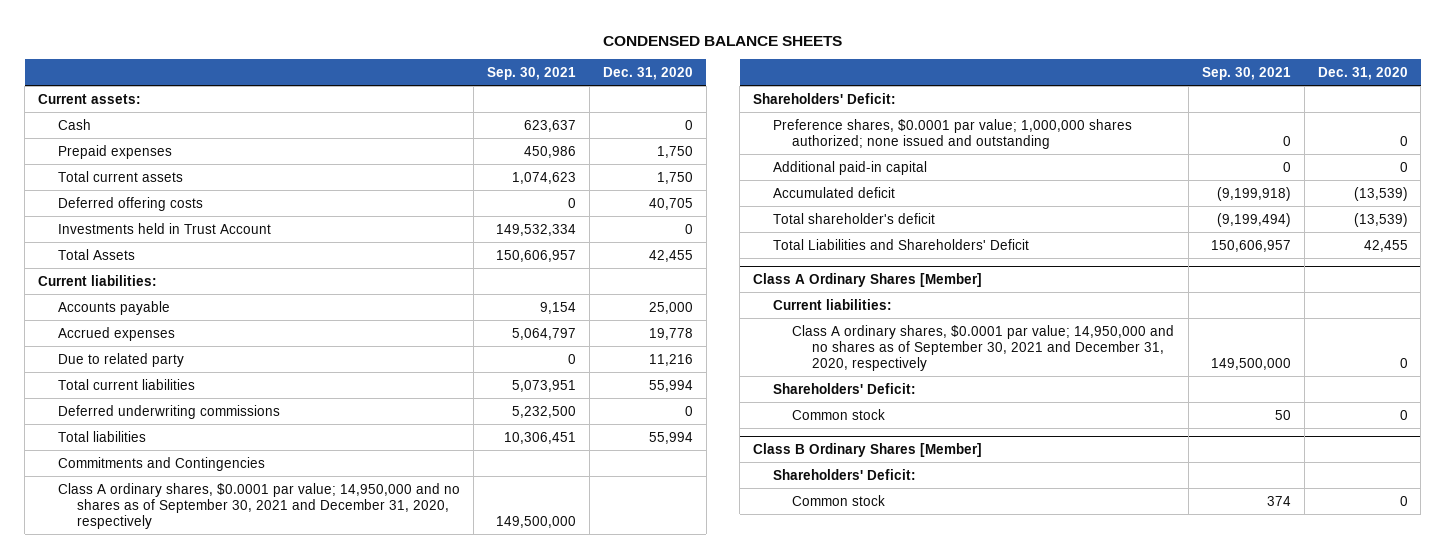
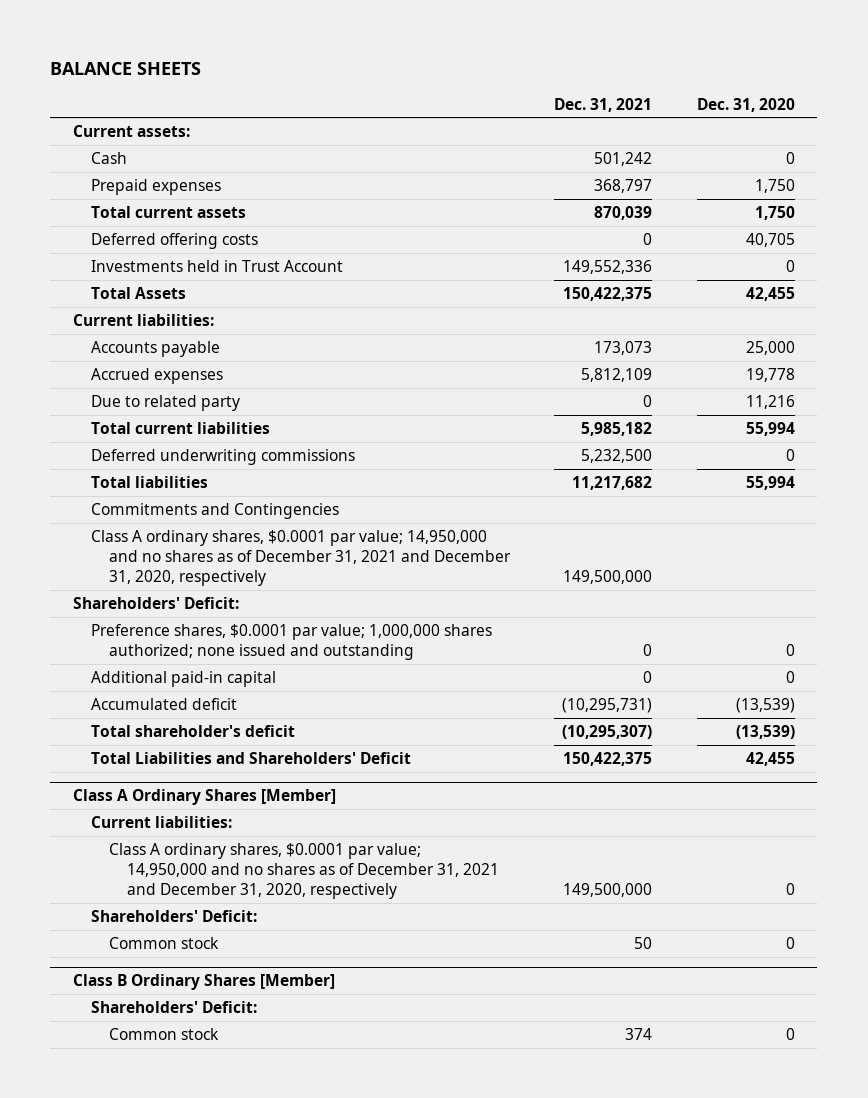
- CONDENSED BALANCE SHEETS
+ BALANCE SHEETS
- | Sep. 30, 2021 | Dec. 31, 2020
+ | Dec. 31, 2021 | Dec. 31, 2020
- Class A ordinary shares, $0.0001 par value; 14,950,000 and no shares as of September 30, 2021 and December 31, 2020, respectively | 149,500,000 |
+ Class A ordinary shares, $0.0001 par value; 14,950,000 and no shares as of December 31, 2021 and December 31, 2020, respectively | 149,500,000 |
@ Class A Ordinary Shares [Member]
- Class A ordinary shares, $0.0001 par value; 14,950,000 and no shares as of September 30, 2021 and December 31, 2020, respectively | 149,500,000 | 0
+ Class A ordinary shares, $0.0001 par value; 14,950,000 and no shares as of December 31, 2021 and December 31, 2020, respectively | 149,500,000 | 0

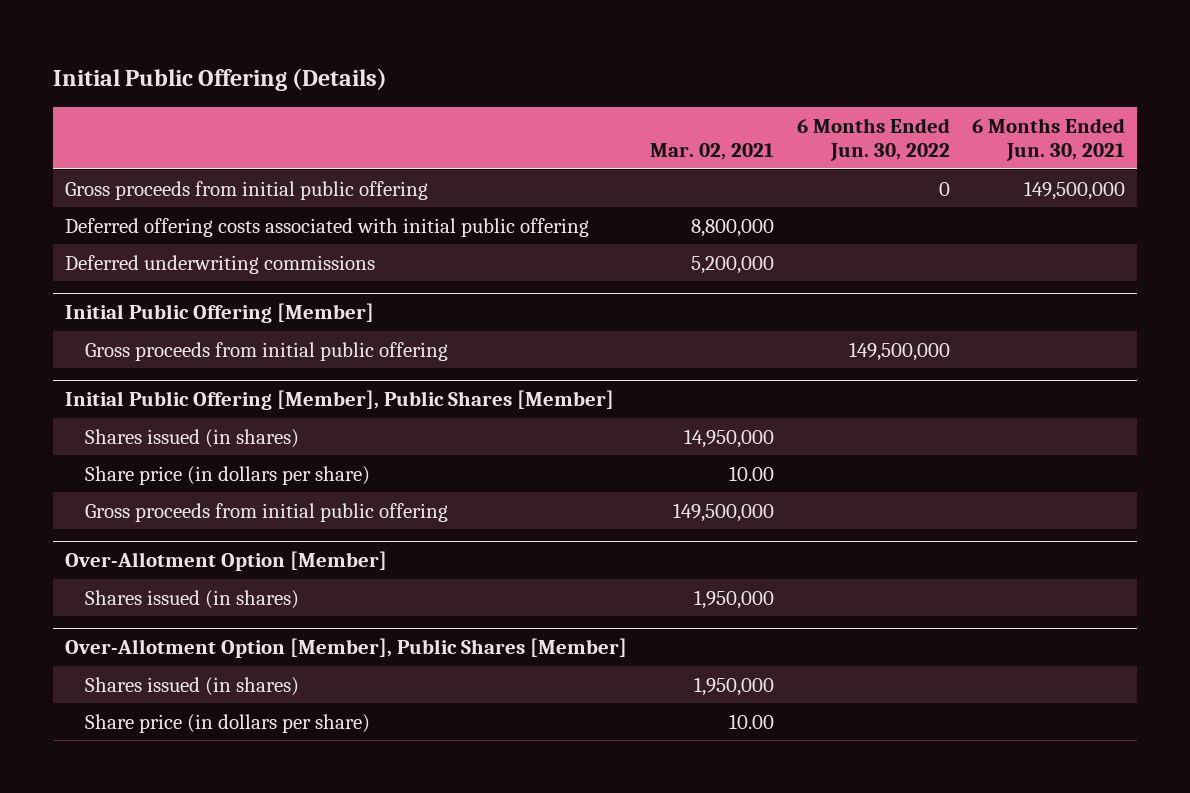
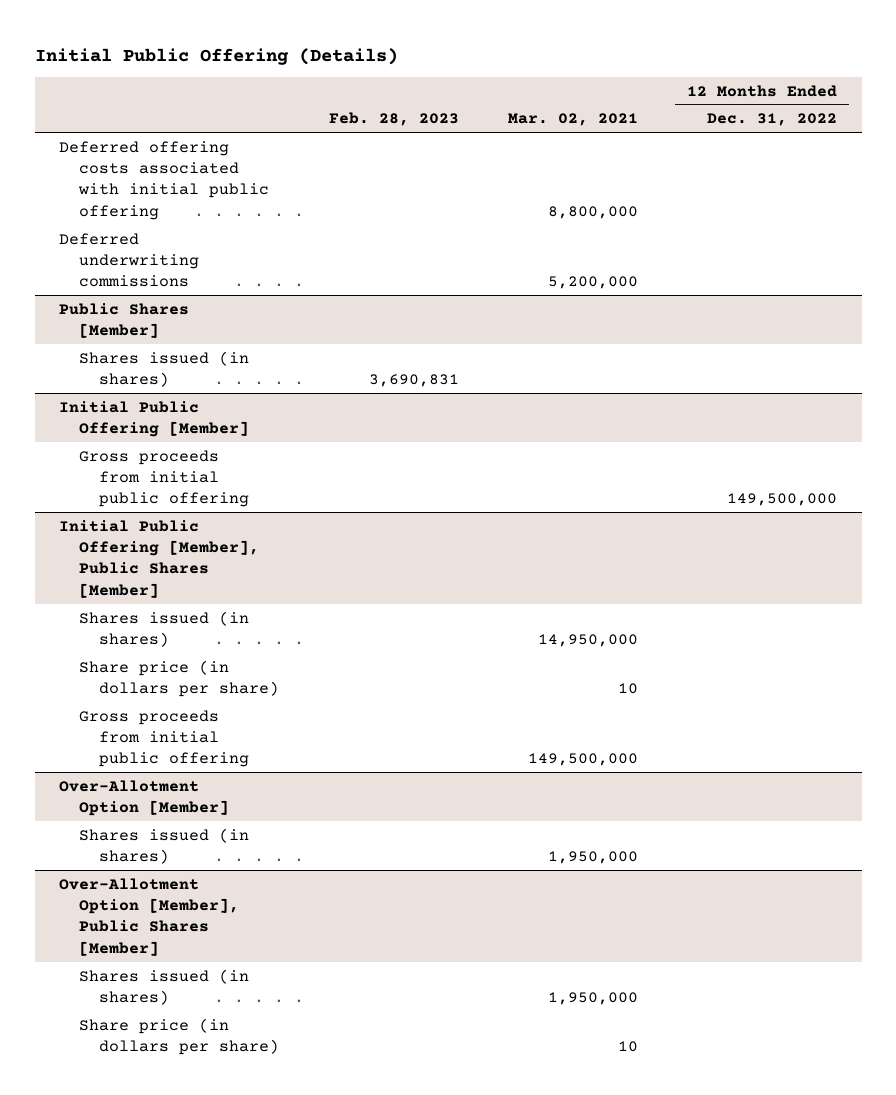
- | Mar. 02, 2021 | 6 Months Ended Jun. 30, 2022 | 6 Months Ended Jun. 30, 2021
+ | Feb. 28, 2023 | Mar. 02, 2021 | 12 Months Ended Dec. 31, 2022
- Gross proceeds from initial public offering | | 0 | 149,500,000
+ Public Shares [Member]
+ Shares issued (in shares) | 3,690,831 | |
@ Initial Public Offering [Member], Public Shares [Member]
- Share price (in dollars per share) | 10.00 | |
+ Share price (in dollars per share) | | 10 |
@ Over-Allotment Option [Member], Public Shares [Member]
- Share price (in dollars per share) | 10.00 | |
+ Share price (in dollars per share) | | 10 |

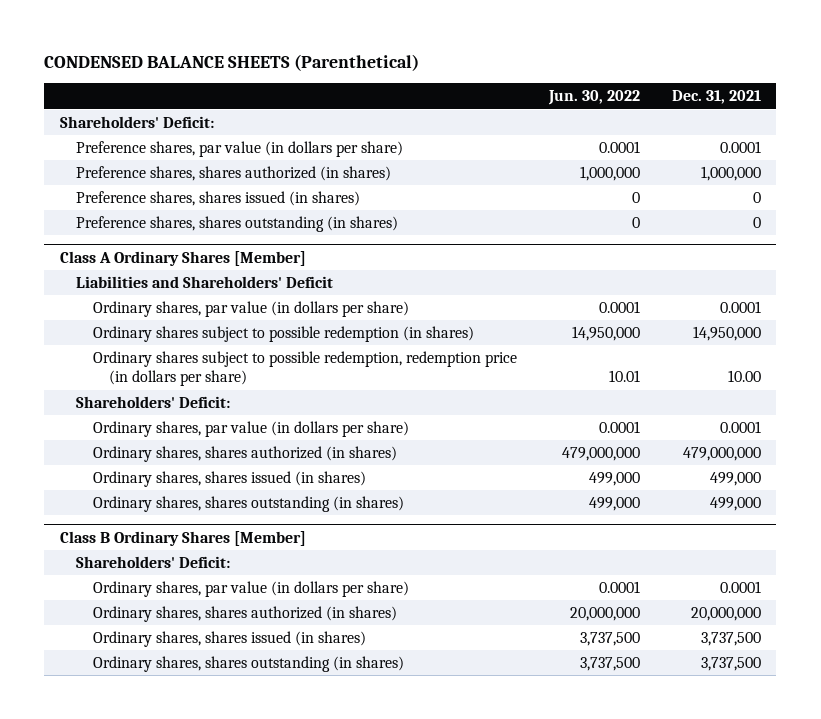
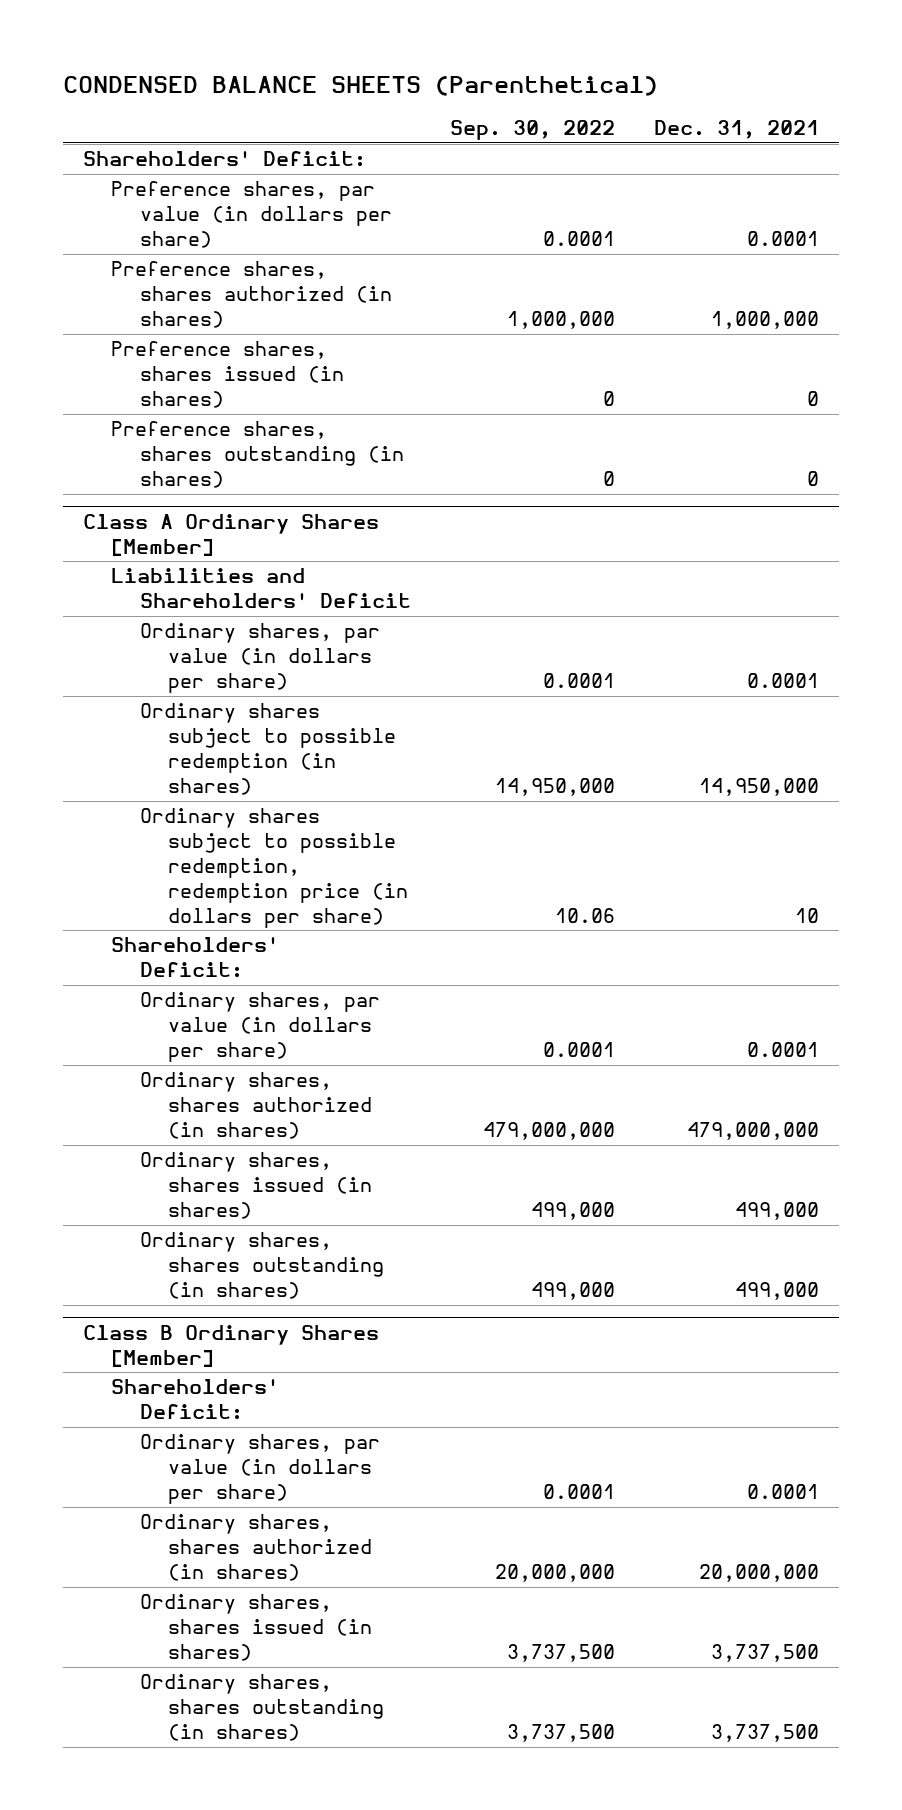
- | Jun. 30, 2022 | Dec. 31, 2021
+ | Sep. 30, 2022 | Dec. 31, 2021
@ Class A Ordinary Shares [Member]
- Ordinary shares subject to possible redemption, redemption price (in dollars per share) | 10.01 | 10.00
+ Ordinary shares subject to possible redemption, redemption price (in dollars per share) | 10.06 | 10

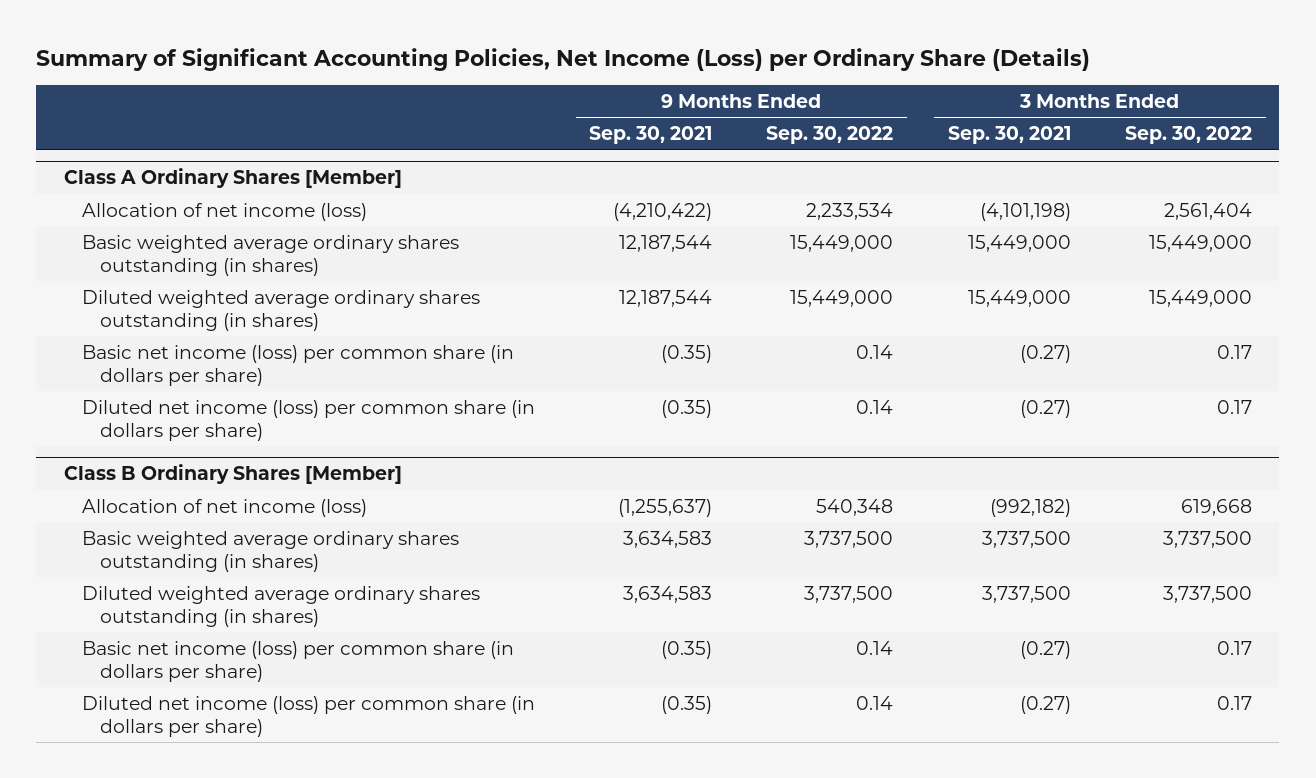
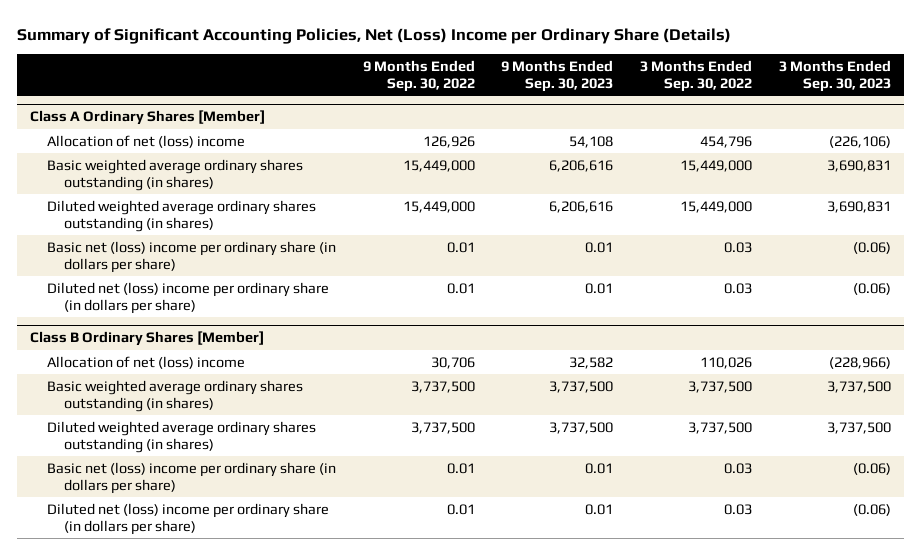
- Summary of Significant Accounting Policies, Net Income (Loss) per Ordinary Share (Details)
+ Summary of Significant Accounting Policies, Net (Loss) Income per Ordinary Share (Details)
- | 9 Months Ended Sep. 30, 2021 | 9 Months Ended Sep. 30, 2022 | 3 Months Ended Sep. 30, 2021 | 3 Months Ended Sep. 30, 2022
+ | 9 Months Ended Sep. 30, 2022 | 9 Months Ended Sep. 30, 2023 | 3 Months Ended Sep. 30, 2022 | 3 Months Ended Sep. 30, 2023
@ Class A Ordinary Shares [Member]
- Allocation of net income (loss) | (4,210,422) | 2,233,534 | (4,101,198) | 2,561,404
+ Allocation of net (loss) income | 126,926 | 54,108 | 454,796 | (226,106)
- Basic net income (loss) per common share (in dollars per share) | (0.35) | 0.14 | (0.27) | 0.17
- Diluted net income (loss) per common share (in dollars per share) | (0.35) | 0.14 | (0.27) | 0.17
+ Basic net (loss) income per ordinary share (in dollars per share) | 0.01 | 0.01 | 0.03 | (0.06)
+ Diluted net (loss) income per ordinary share (in dollars per share) | 0.01 | 0.01 | 0.03 | (0.06)
@ Class B Ordinary Shares [Member]
- Allocation of net income (loss) | (1,255,637) | 540,348 | (992,182) | 619,668
+ Allocation of net (loss) income | 30,706 | 32,582 | 110,026 | (228,966)
- Basic net income (loss) per common share (in dollars per share) | (0.35) | 0.14 | (0.27) | 0.17
- Diluted net income (loss) per common share (in dollars per share) | (0.35) | 0.14 | (0.27) | 0.17
+ Basic net (loss) income per ordinary share (in dollars per share) | 0.01 | 0.01 | 0.03 | (0.06)
+ Diluted net (loss) income per ordinary share (in dollars per share) | 0.01 | 0.01 | 0.03 | (0.06)

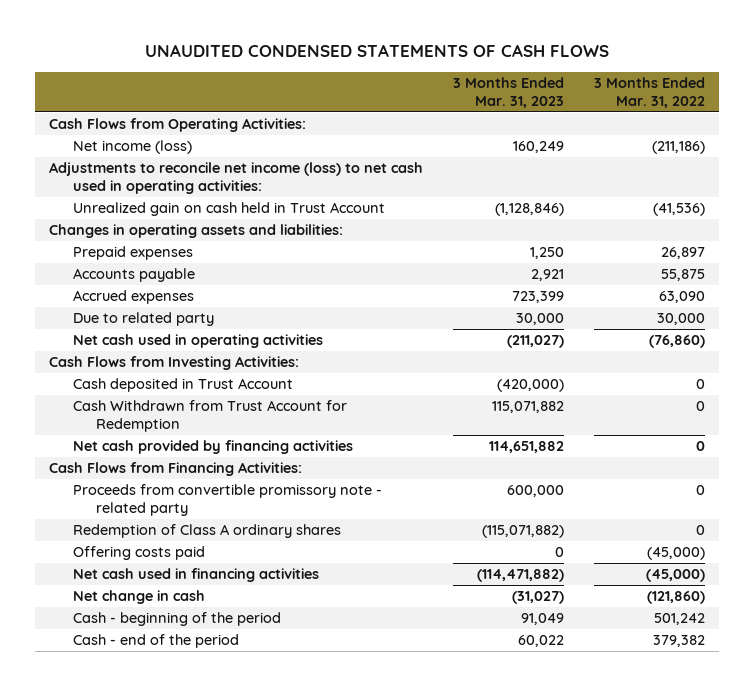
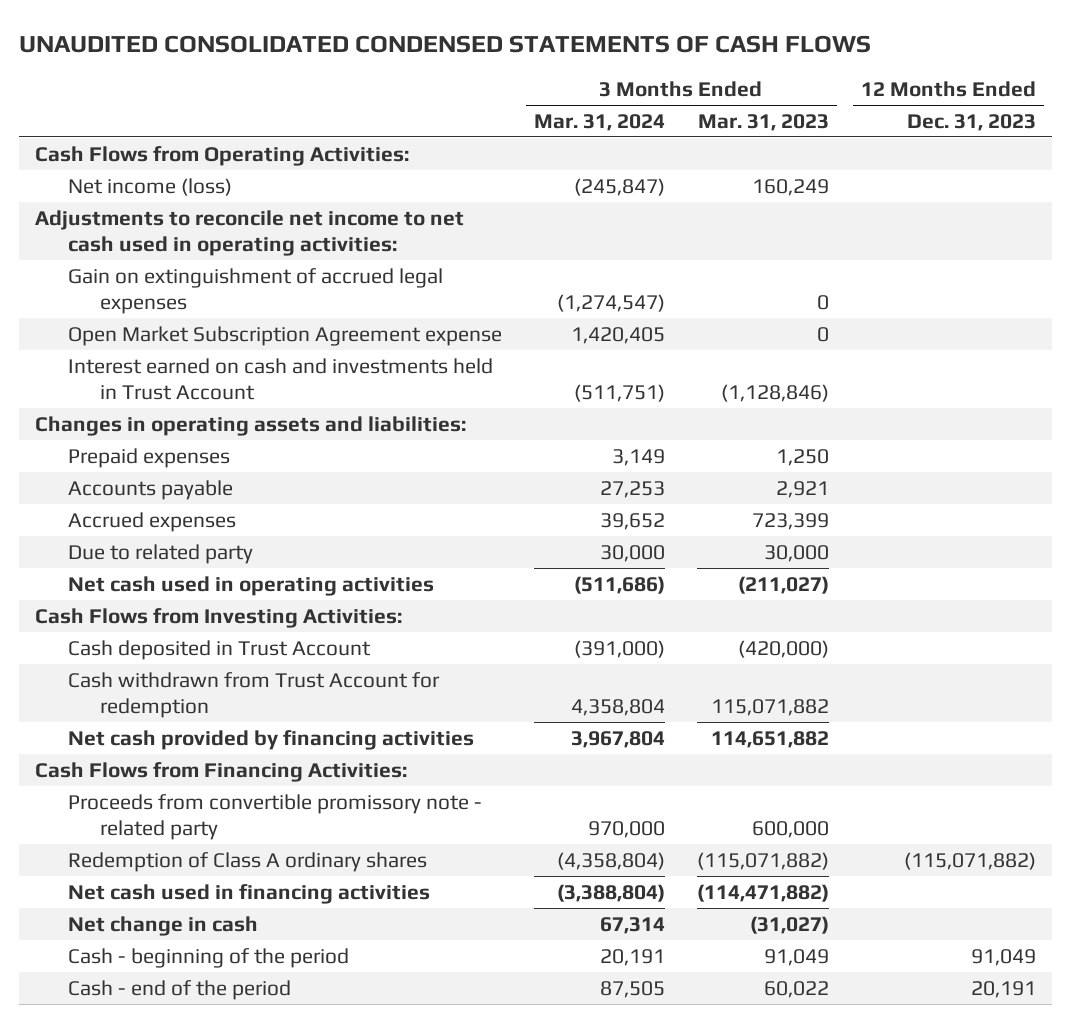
- UNAUDITED CONDENSED STATEMENTS OF CASH FLOWS
+ UNAUDITED CONSOLIDATED CONDENSED STATEMENTS OF CASH FLOWS
- | 3 Months Ended Mar. 31, 2023 | 3 Months Ended Mar. 31, 2022
+ | 3 Months Ended Mar. 31, 2024 | 3 Months Ended Mar. 31, 2023 | 12 Months Ended Dec. 31, 2023
- Adjustments to reconcile net income (loss) to net cash used in operating activities:
- Unrealized gain on cash held in Trust Account | (1,128,846) | (41,536)
+ Adjustments to reconcile net income to net cash used in operating activities:
+ Gain on extinguishment of accrued legal expenses | (1,274,547) | 0 |
+ Open Market Subscription Agreement expense | 1,420,405 | 0 |
+ Interest earned on cash and investments held in Trust Account | (511,751) | (1,128,846) |
- Cash Withdrawn from Trust Account for Redemption | 115,071,882 | 0
+ Cash withdrawn from Trust Account for redemption | 4,358,804 | 115,071,882 |
- Offering costs paid | 0 | (45,000)

